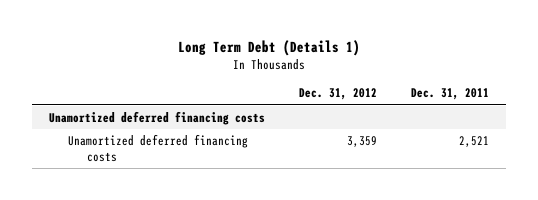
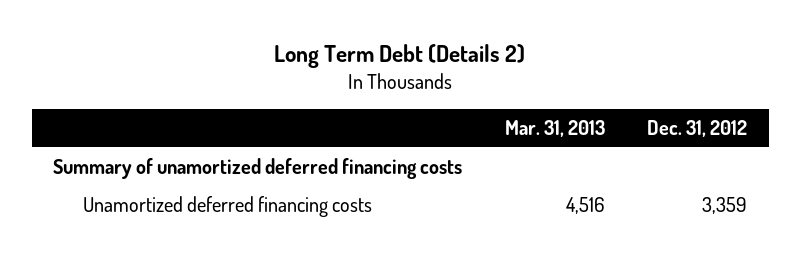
- Long Term Debt (Details 1)
+ Long Term Debt (Details 2)
- | Dec. 31, 2012 | Dec. 31, 2011
+ | Mar. 31, 2013 | Dec. 31, 2012
- Unamortized deferred financing costs
+ Summary of unamortized deferred financing costs

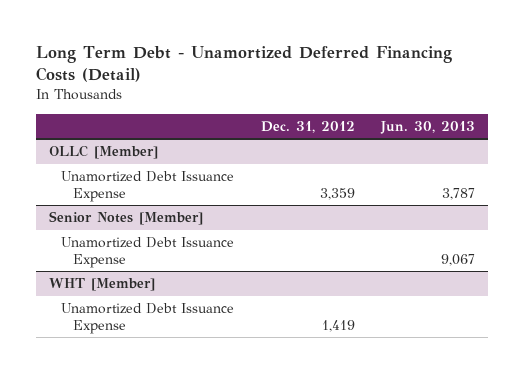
- Long Term Debt (Details 2)
+ Long Term Debt - Unamortized Deferred Financing Costs (Detail)
- | Mar. 31, 2013 | Dec. 31, 2012
+ | Dec. 31, 2012 | Jun. 30, 2013
- Summary of unamortized deferred financing costs
- Unamortized deferred financing costs | 4,516 | 3,359
+ OLLC [Member]
+ Unamortized Debt Issuance Expense | 3,359 | 3,787
+ Senior Notes [Member]
+ Unamortized Debt Issuance Expense | | 9,067
+ WHT [Member]
+ Unamortized Debt Issuance Expense | 1,419 |

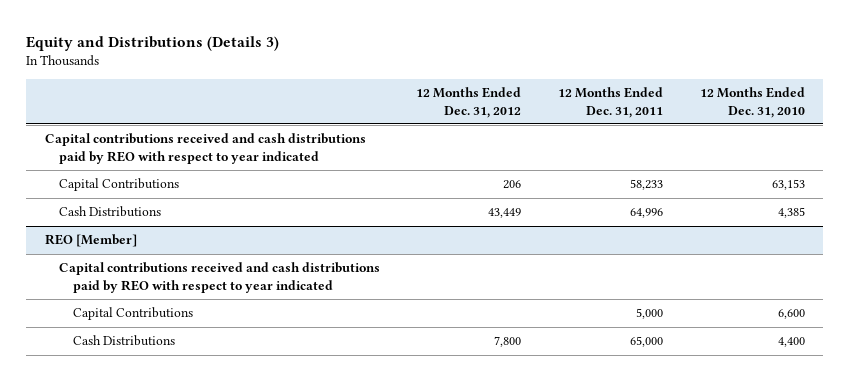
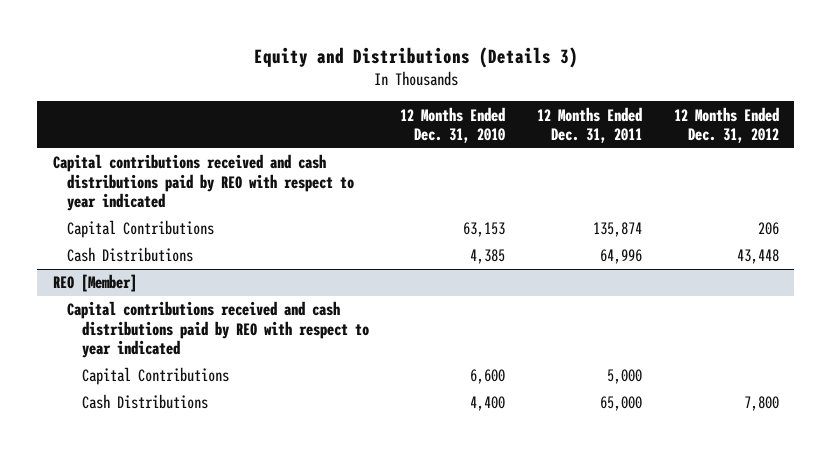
- | 12 Months Ended Dec. 31, 2012 | 12 Months Ended Dec. 31, 2011 | 12 Months Ended Dec. 31, 2010
+ | 12 Months Ended Dec. 31, 2010 | 12 Months Ended Dec. 31, 2011 | 12 Months Ended Dec. 31, 2012
- Capital Contributions | 206 | 58,233 | 63,153
- Cash Distributions | 43,449 | 64,996 | 4,385
+ Capital Contributions | 63,153 | 135,874 | 206
+ Cash Distributions | 4,385 | 64,996 | 43,448

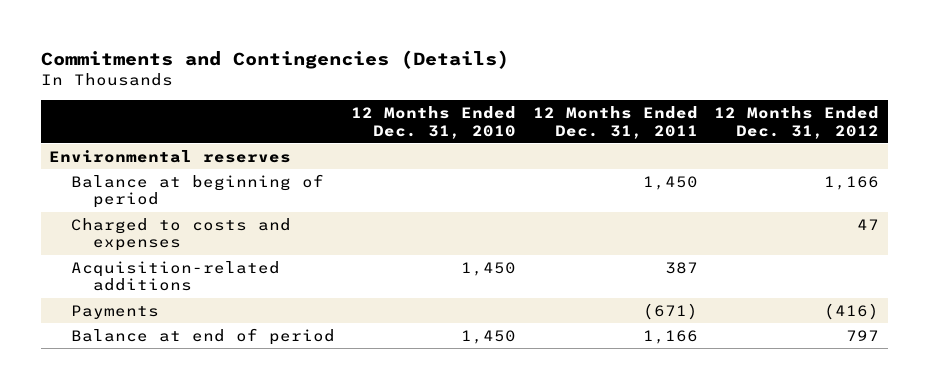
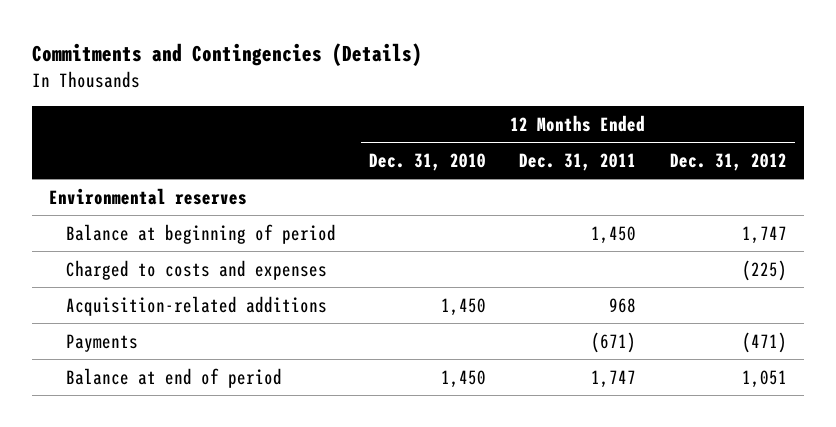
- Balance at beginning of period | | 1,450 | 1,166
- Charged to costs and expenses | | | 47
- Acquisition-related additions | 1,450 | 387 |
- Payments | | (671) | (416)
- Balance at end of period | 1,450 | 1,166 | 797
+ Balance at beginning of period | | 1,450 | 1,747
+ Charged to costs and expenses | | | (225)
+ Acquisition-related additions | 1,450 | 968 |
+ Payments | | (671) | (471)
+ Balance at end of period | 1,450 | 1,747 | 1,051

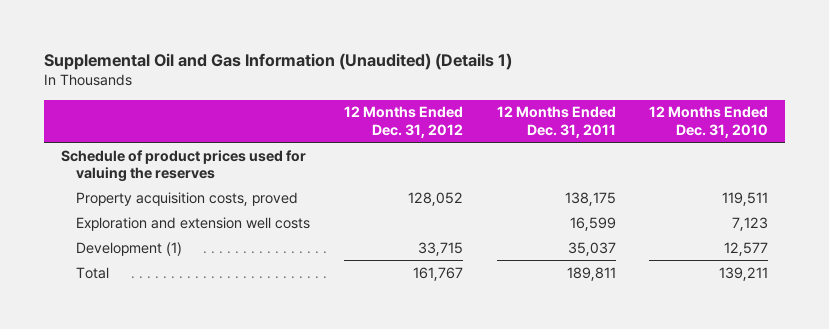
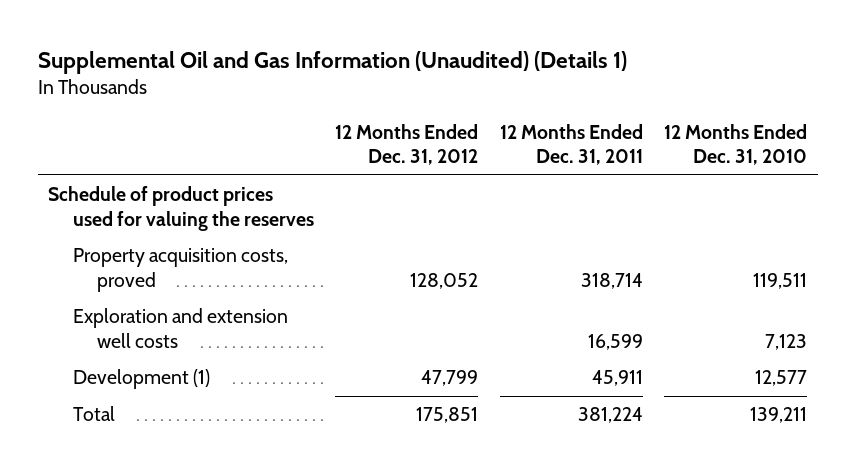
- Property acquisition costs, proved | 128,052 | 138,175 | 119,511
+ Property acquisition costs, proved | 128,052 | 318,714 | 119,511
- Development (1) | 33,715 | 35,037 | 12,577
- Total | 161,767 | 189,811 | 139,211
+ Development (1) | 47,799 | 45,911 | 12,577
+ Total | 175,851 | 381,224 | 139,211

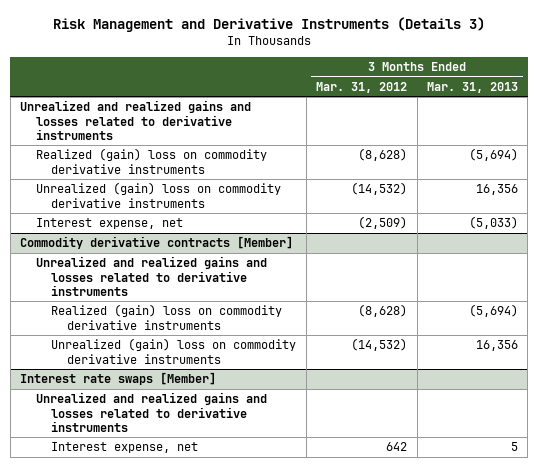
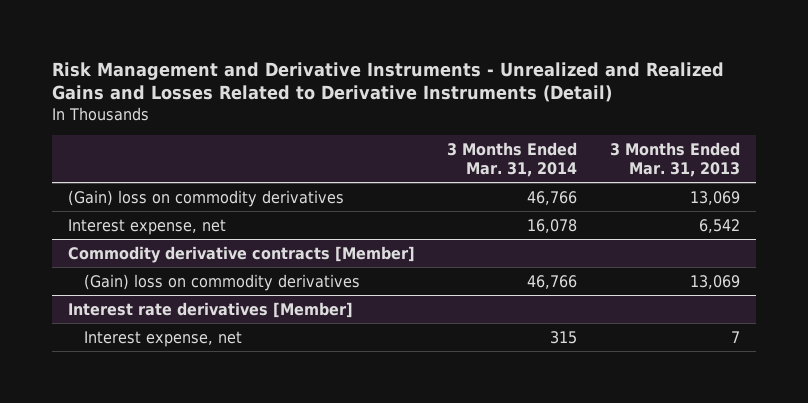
- Risk Management and Derivative Instruments (Details 3)
+ Risk Management and Derivative Instruments - Unrealized and Realized Gains and Losses Related to Derivative Instruments (Detail)
- | 3 Months Ended Mar. 31, 2012 | 3 Months Ended Mar. 31, 2013
+ | 3 Months Ended Mar. 31, 2014 | 3 Months Ended Mar. 31, 2013
- Unrealized and realized gains and losses related to derivative instruments
- Realized (gain) loss on commodity derivative instruments | (8,628) | (5,694)
- Unrealized (gain) loss on commodity derivative instruments | (14,532) | 16,356
- Interest expense, net | (2,509) | (5,033)
+ (Gain) loss on commodity derivatives | 46,766 | 13,069
+ Interest expense, net | 16,078 | 6,542
@ Commodity derivative contracts [Member]
- Unrealized and realized gains and losses related to derivative instruments
- Realized (gain) loss on commodity derivative instruments | (8,628) | (5,694)
- Unrealized (gain) loss on commodity derivative instruments | (14,532) | 16,356
- Interest rate swaps [Member]
- Unrealized and realized gains and losses related to derivative instruments
- Interest expense, net | 642 | 5
@ Commodity derivative contracts [Member]
+ (Gain) loss on commodity derivatives | 46,766 | 13,069
+ Interest rate derivatives [Member]
+ Interest expense, net | 315 | 7

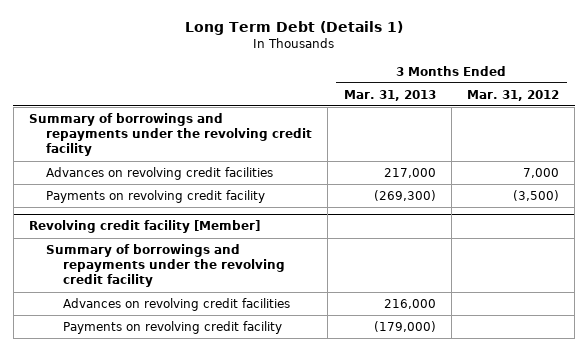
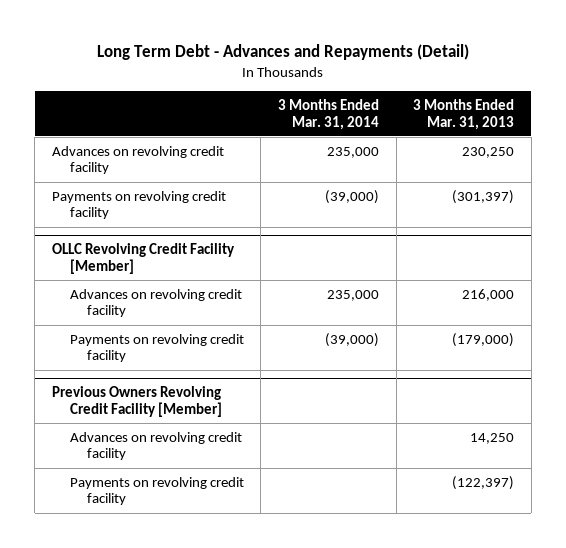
- Long Term Debt (Details 1)
+ Long Term Debt - Advances and Repayments (Detail)
- | 3 Months Ended Mar. 31, 2013 | 3 Months Ended Mar. 31, 2012
+ | 3 Months Ended Mar. 31, 2014 | 3 Months Ended Mar. 31, 2013
- Summary of borrowings and repayments under the revolving credit facility
- Advances on revolving credit facilities | 217,000 | 7,000
- Payments on revolving credit facility | (269,300) | (3,500)
- Revolving credit facility [Member]
- Summary of borrowings and repayments under the revolving credit facility
- Advances on revolving credit facilities | 216,000 |
+ Advances on revolving credit facility | 235,000 | 230,250
+ Payments on revolving credit facility | (39,000) | (301,397)
+ OLLC Revolving Credit Facility [Member]
+ Advances on revolving credit facility | 235,000 | 216,000
+ Previous Owners Revolving Credit Facility [Member]
+ Advances on revolving credit facility | | 14,250
+ Payments on revolving credit facility | | (122,397)

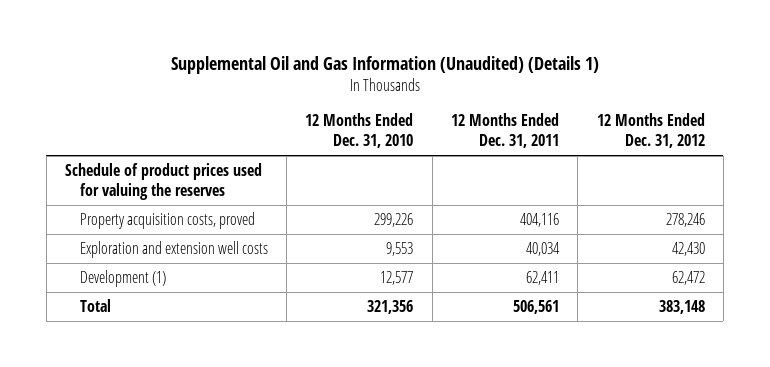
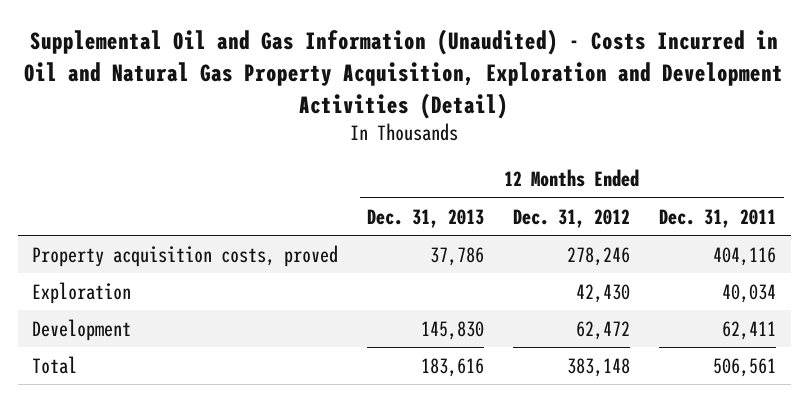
- Supplemental Oil and Gas Information (Unaudited) (Details 1)
+ Supplemental Oil and Gas Information (Unaudited) - Costs Incurred in Oil and Natural Gas Property Acquisition, Exploration and Development Activities (Detail)
- | 12 Months Ended Dec. 31, 2010 | 12 Months Ended Dec. 31, 2011 | 12 Months Ended Dec. 31, 2012
+ | 12 Months Ended Dec. 31, 2013 | 12 Months Ended Dec. 31, 2012 | 12 Months Ended Dec. 31, 2011
- Schedule of product prices used for valuing the reserves
- Exploration and extension well costs | 9,553 | 40,034 | 42,430
- Development (1) | 12,577 | 62,411 | 62,472
+ Exploration | | 42,430 | 40,034
+ Development | 145,830 | 62,472 | 62,411

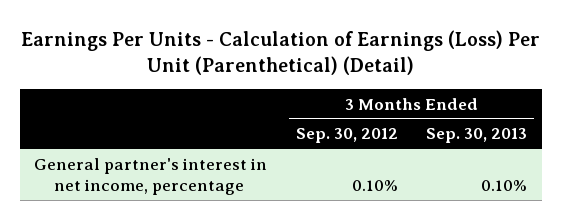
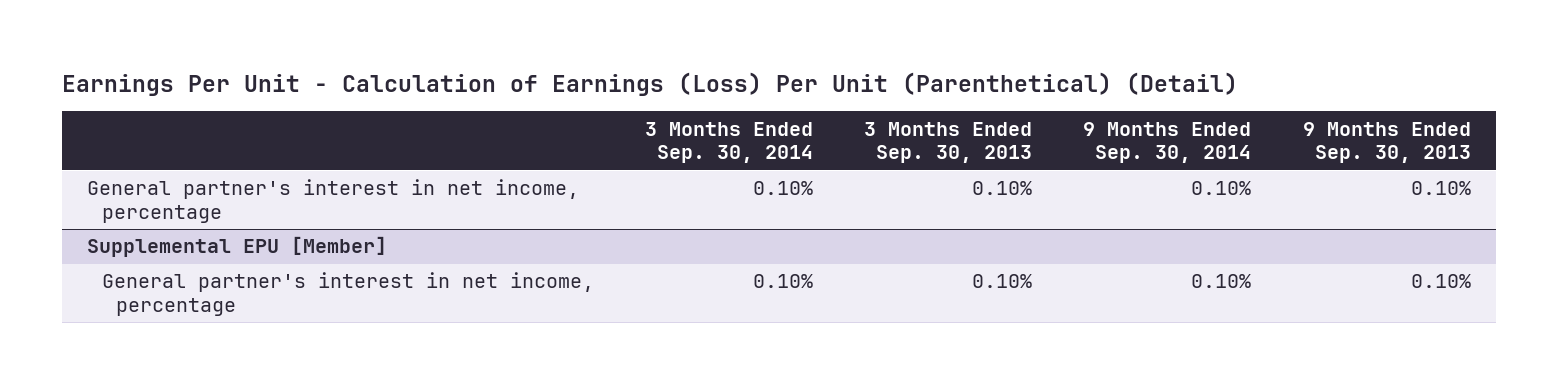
- Earnings Per Units - Calculation of Earnings (Loss) Per Unit (Parenthetical) (Detail)
+ Earnings Per Unit - Calculation of Earnings (Loss) Per Unit (Parenthetical) (Detail)
- | 3 Months Ended Sep. 30, 2012 | 3 Months Ended Sep. 30, 2013
+ | 3 Months Ended Sep. 30, 2014 | 3 Months Ended Sep. 30, 2013 | 9 Months Ended Sep. 30, 2014 | 9 Months Ended Sep. 30, 2013
+ Supplemental EPU [Member]
+ General partner's interest in net income, percentage | 0.10% | 0.10% | 0.10% | 0.10%

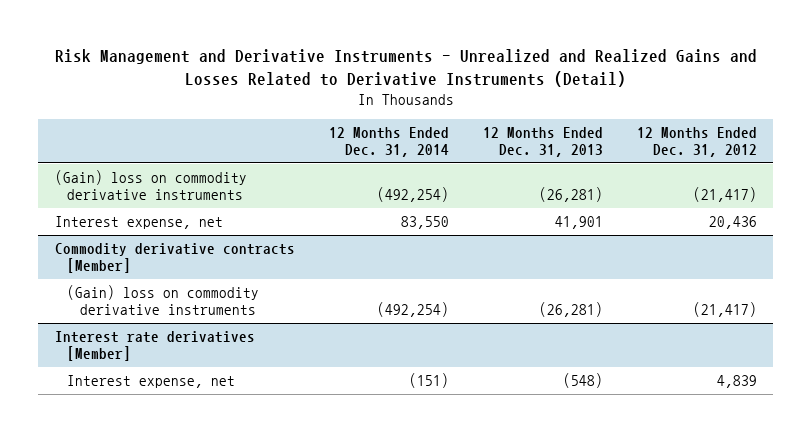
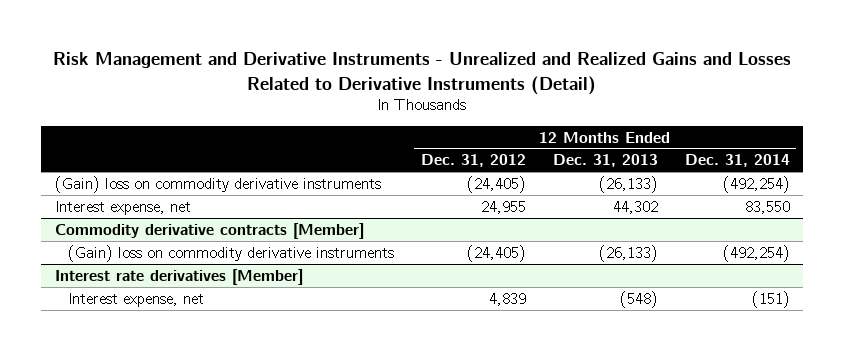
- | 12 Months Ended Dec. 31, 2014 | 12 Months Ended Dec. 31, 2013 | 12 Months Ended Dec. 31, 2012
+ | 12 Months Ended Dec. 31, 2012 | 12 Months Ended Dec. 31, 2013 | 12 Months Ended Dec. 31, 2014
- (Gain) loss on commodity derivative instruments | (492,254) | (26,281) | (21,417)
- Interest expense, net | 83,550 | 41,901 | 20,436
+ (Gain) loss on commodity derivative instruments | (24,405) | (26,133) | (492,254)
+ Interest expense, net | 24,955 | 44,302 | 83,550
@ Commodity derivative contracts [Member]
- (Gain) loss on commodity derivative instruments | (492,254) | (26,281) | (21,417)
+ (Gain) loss on commodity derivative instruments | (24,405) | (26,133) | (492,254)

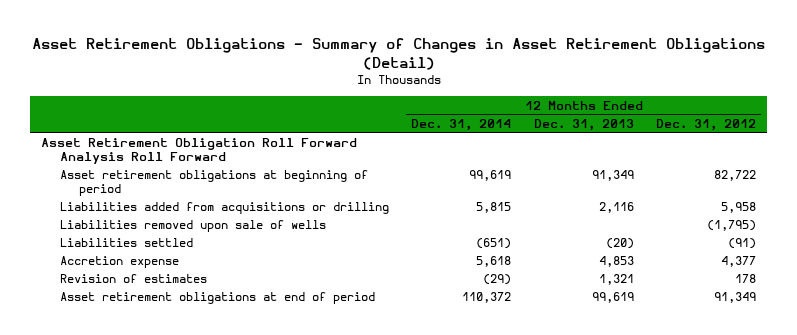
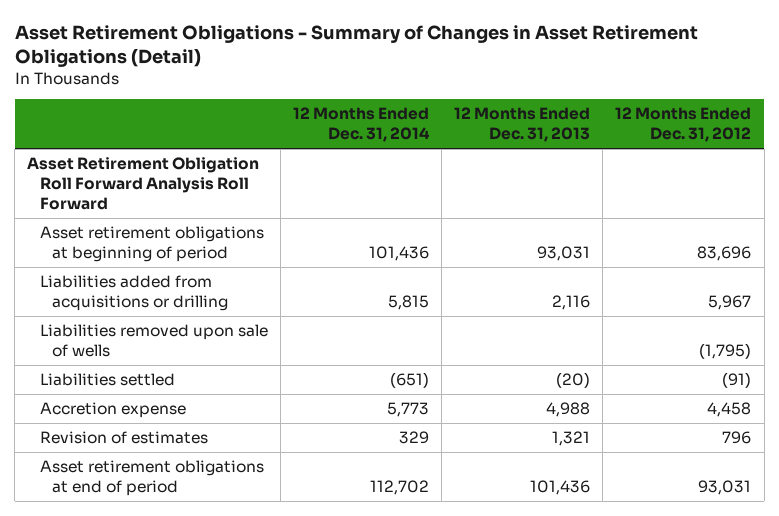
- Asset retirement obligations at beginning of period | 99,619 | 91,349 | 82,722
- Liabilities added from acquisitions or drilling | 5,815 | 2,116 | 5,958
+ Asset retirement obligations at beginning of period | 101,436 | 93,031 | 83,696
+ Liabilities added from acquisitions or drilling | 5,815 | 2,116 | 5,967
- Accretion expense | 5,618 | 4,853 | 4,377
- Revision of estimates | (29) | 1,321 | 178
- Asset retirement obligations at end of period | 110,372 | 99,619 | 91,349
+ Accretion expense | 5,773 | 4,988 | 4,458
+ Revision of estimates | 329 | 1,321 | 796
+ Asset retirement obligations at end of period | 112,702 | 101,436 | 93,031

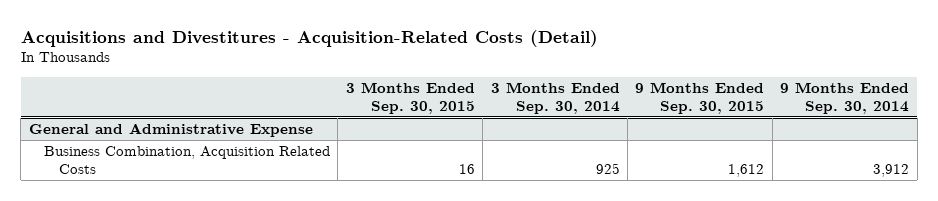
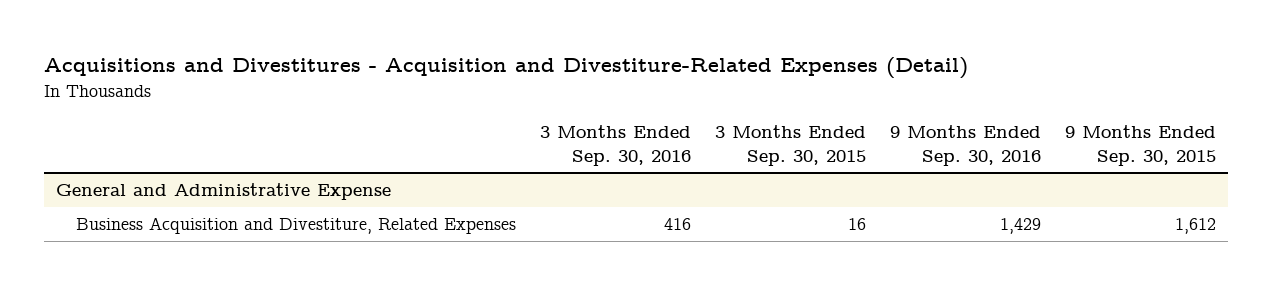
- Acquisitions and Divestitures - Acquisition-Related Costs (Detail)
+ Acquisitions and Divestitures - Acquisition and Divestiture-Related Expenses (Detail)
- | 3 Months Ended Sep. 30, 2015 | 3 Months Ended Sep. 30, 2014 | 9 Months Ended Sep. 30, 2015 | 9 Months Ended Sep. 30, 2014
+ | 3 Months Ended Sep. 30, 2016 | 3 Months Ended Sep. 30, 2015 | 9 Months Ended Sep. 30, 2016 | 9 Months Ended Sep. 30, 2015
@ General and Administrative Expense
- Business Combination, Acquisition Related Costs | 16 | 925 | 1,612 | 3,912
+ Business Acquisition and Divestiture, Related Expenses | 416 | 16 | 1,429 | 1,612

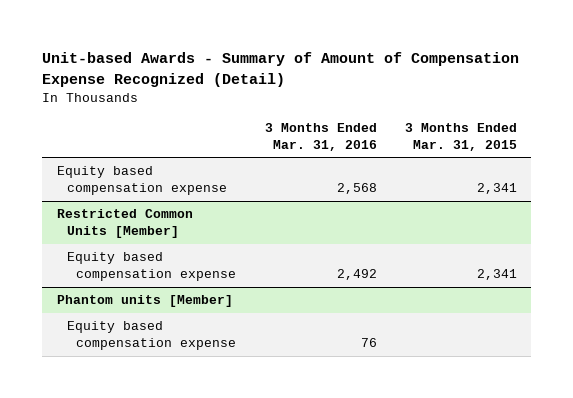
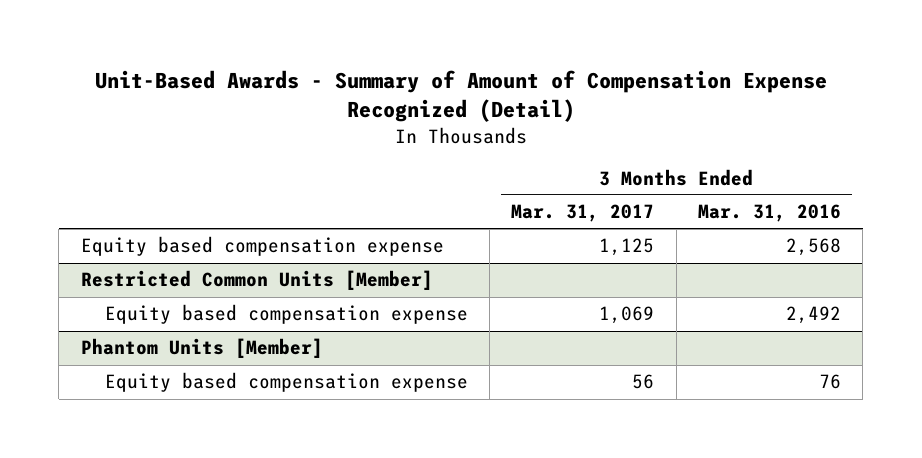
- Unit-based Awards - Summary of Amount of Compensation Expense Recognized (Detail)
+ Unit-Based Awards - Summary of Amount of Compensation Expense Recognized (Detail)
- | 3 Months Ended Mar. 31, 2016 | 3 Months Ended Mar. 31, 2015
+ | 3 Months Ended Mar. 31, 2017 | 3 Months Ended Mar. 31, 2016
- Phantom units [Member]
+ Phantom Units [Member]

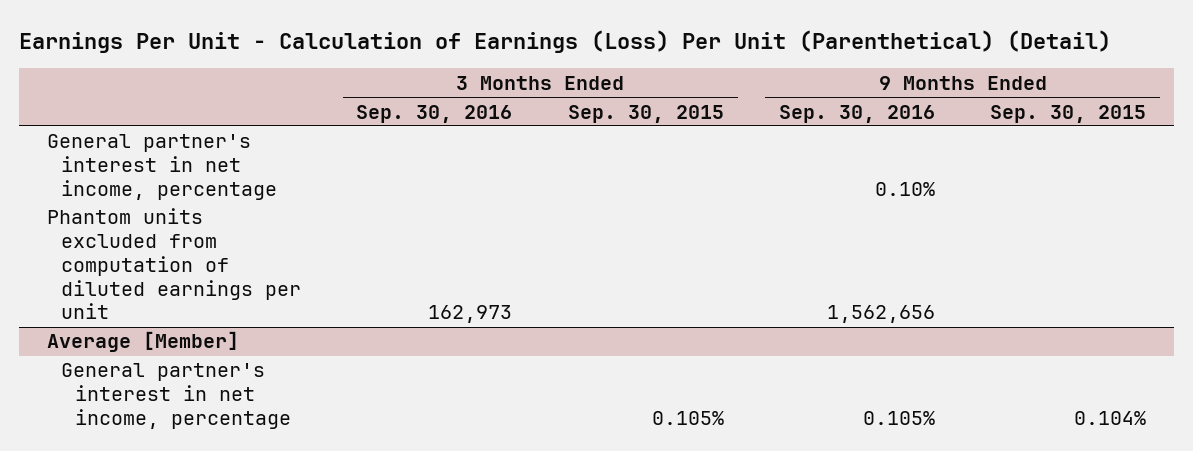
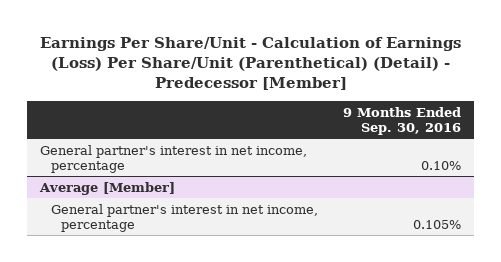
- Earnings Per Unit - Calculation of Earnings (Loss) Per Unit (Parenthetical) (Detail)
+ Earnings Per Share/Unit - Calculation of Earnings (Loss) Per Share/Unit (Parenthetical) (Detail) - Predecessor [Member]
- | 3 Months Ended Sep. 30, 2016 | 3 Months Ended Sep. 30, 2015 | 9 Months Ended Sep. 30, 2016 | 9 Months Ended Sep. 30, 2015
+ | 9 Months Ended Sep. 30, 2016
- Phantom units excluded from computation of diluted earnings per unit | 162,973 | | 1,562,656 |

